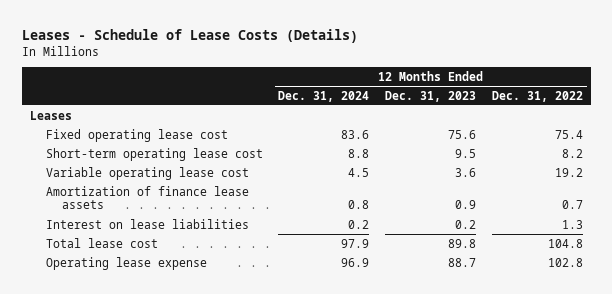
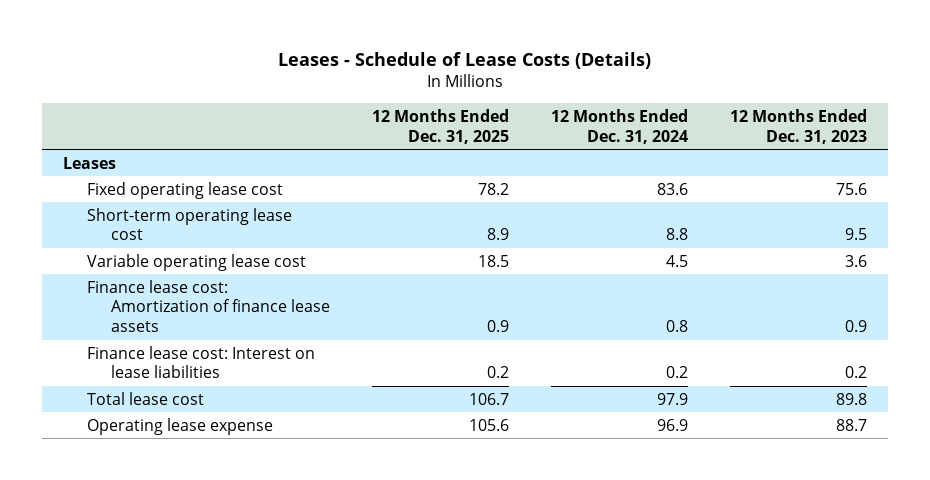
- | 12 Months Ended Dec. 31, 2024 | 12 Months Ended Dec. 31, 2023 | 12 Months Ended Dec. 31, 2022
+ | 12 Months Ended Dec. 31, 2025 | 12 Months Ended Dec. 31, 2024 | 12 Months Ended Dec. 31, 2023
- Amortization of finance lease assets | 0.8 | 0.9 | 0.7
- Interest on lease liabilities | 0.2 | 0.2 | 1.3
+ Finance lease cost: Amortization of finance lease assets | 0.9 | 0.8 | 0.9
+ Finance lease cost: Interest on lease liabilities | 0.2 | 0.2 | 0.2

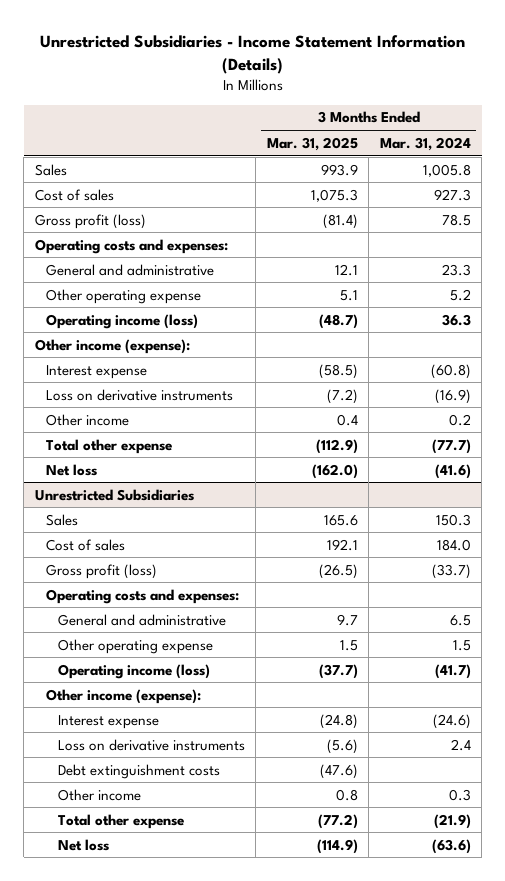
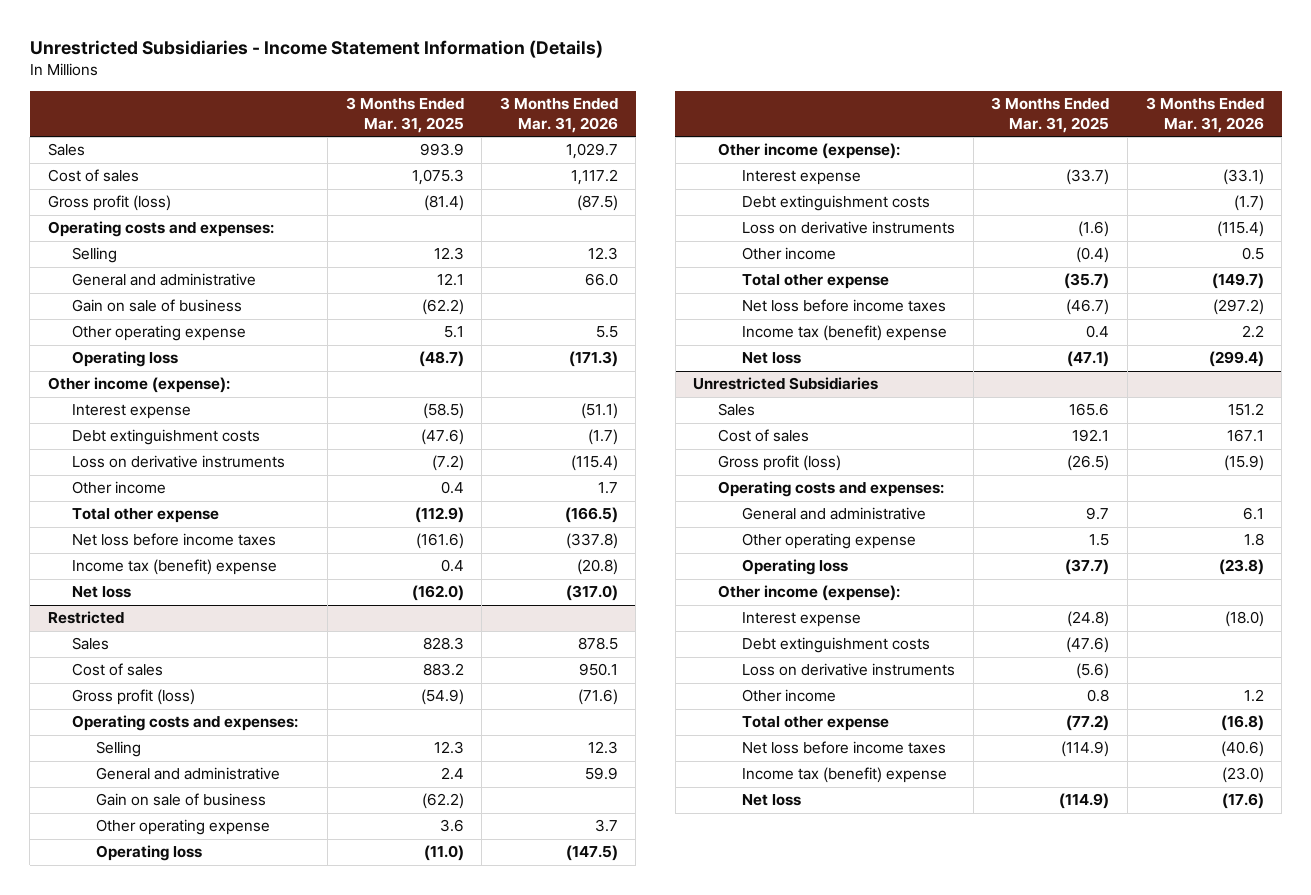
- | 3 Months Ended Mar. 31, 2025 | 3 Months Ended Mar. 31, 2024
+ | 3 Months Ended Mar. 31, 2025 | 3 Months Ended Mar. 31, 2026
+ Selling | 12.3 | 12.3
+ Gain on sale of business | (62.2) |
- Operating income (loss) | (48.7) | 36.3
+ Operating loss | (48.7) | (171.3)
+ Debt extinguishment costs | (47.6) | (1.7)
+ Net loss before income taxes | (161.6) | (337.8)
+ Income tax (benefit) expense | 0.4 | (20.8)
+ Restricted
+ Sales | 828.3 | 878.5
+ Cost of sales | 883.2 | 950.1
+ Gross profit (loss) | (54.9) | (71.6)
+ Operating costs and expenses:
+ Selling | 12.3 | 12.3
+ General and administrative | 2.4 | 59.9
+ Gain on sale of business | (62.2) |
+ Other operating expense | 3.6 | 3.7
+ Operating loss | (11.0) | (147.5)
+ Other income (expense):
+ Interest expense | (33.7) | (33.1)
+ Debt extinguishment costs | | (1.7)
+ Loss on derivative instruments | (1.6) | (115.4)
+ Other income | (0.4) | 0.5
+ Total other expense | (35.7) | (149.7)
+ Net loss before income taxes | (46.7) | (297.2)
+ Income tax (benefit) expense | 0.4 | 2.2
+ Net loss | (47.1) | (299.4)
@ Unrestricted Subsidiaries
- Operating income (loss) | (37.7) | (41.7)
+ Operating loss | (37.7) | (23.8)
moved down: Loss on derivative instruments | (5.6) |
+ Net loss before income taxes | (114.9) | (40.6)
+ Income tax (benefit) expense | | (23.0)

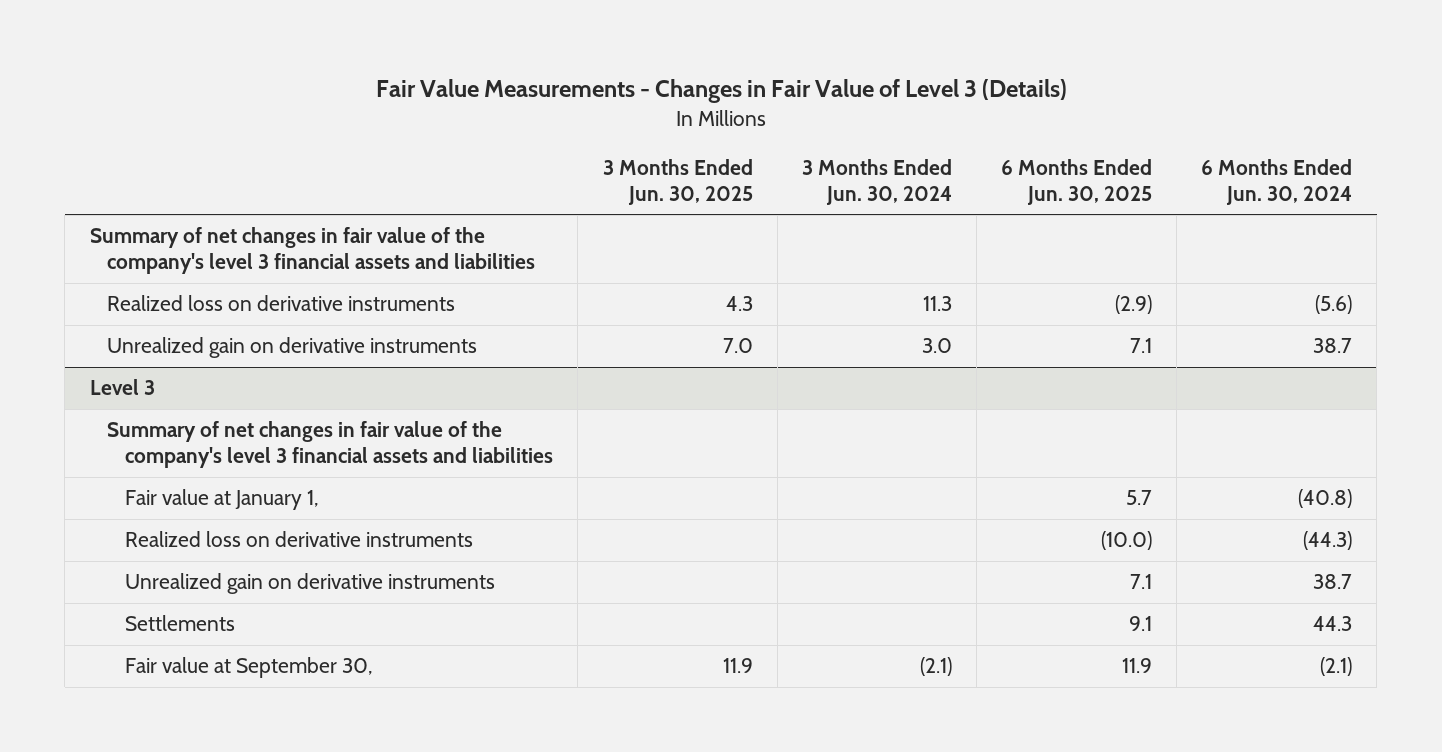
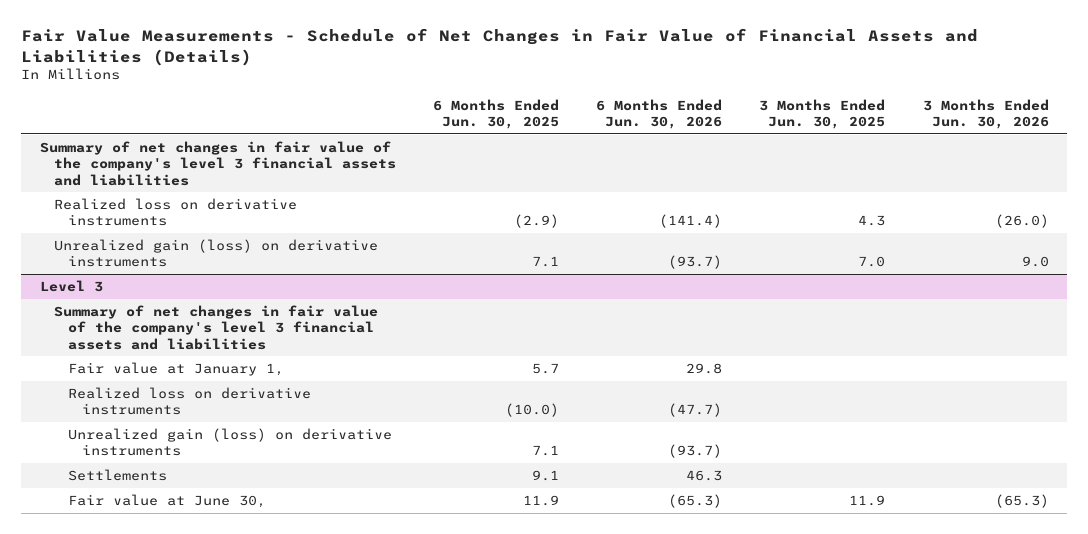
- Fair Value Measurements - Changes in Fair Value of Level 3 (Details)
+ Fair Value Measurements - Schedule of Net Changes in Fair Value of Financial Assets and Liabilities (Details)
- | 3 Months Ended Jun. 30, 2025 | 3 Months Ended Jun. 30, 2024 | 6 Months Ended Jun. 30, 2025 | 6 Months Ended Jun. 30, 2024
+ | 6 Months Ended Jun. 30, 2025 | 6 Months Ended Jun. 30, 2026 | 3 Months Ended Jun. 30, 2025 | 3 Months Ended Jun. 30, 2026
- Unrealized gain on derivative instruments | 7.0 | 3.0 | 7.1 | 38.7
+ Unrealized gain (loss) on derivative instruments | 7.1 | (93.7) | 7.0 | 9.0
@ Level 3
- Unrealized gain on derivative instruments | | | 7.1 | 38.7
+ Unrealized gain (loss) on derivative instruments | 7.1 | (93.7) | |
- Fair value at September 30, | 11.9 | (2.1) | 11.9 | (2.1)
+ Fair value at June 30, | 11.9 | (65.3) | 11.9 | (65.3)

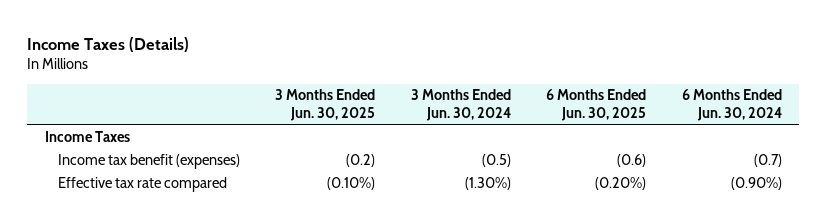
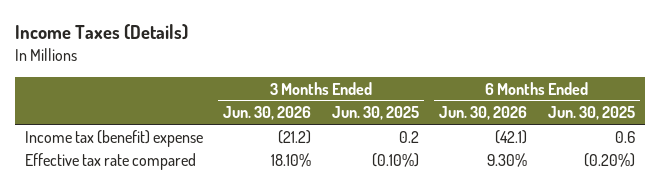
- | 3 Months Ended Jun. 30, 2025 | 3 Months Ended Jun. 30, 2024 | 6 Months Ended Jun. 30, 2025 | 6 Months Ended Jun. 30, 2024
+ | 3 Months Ended Jun. 30, 2026 | 3 Months Ended Jun. 30, 2025 | 6 Months Ended Jun. 30, 2026 | 6 Months Ended Jun. 30, 2025
- Income Taxes
- Income tax benefit (expenses) | (0.2) | (0.5) | (0.6) | (0.7)
+ Income tax (benefit) expense | (21.2) | 0.2 | (42.1) | 0.6

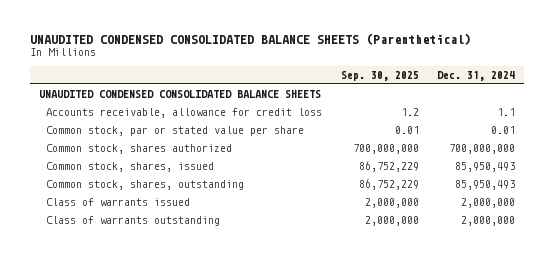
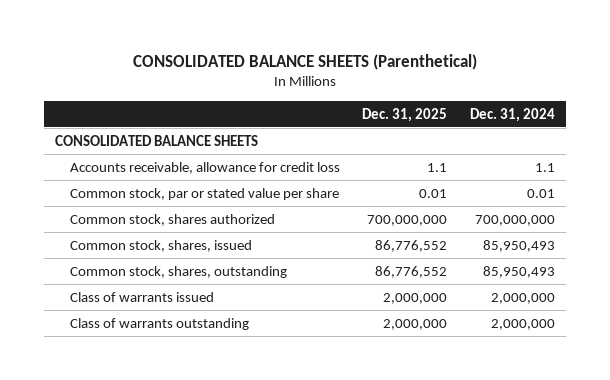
- UNAUDITED CONDENSED CONSOLIDATED BALANCE SHEETS (Parenthetical)
+ CONSOLIDATED BALANCE SHEETS (Parenthetical)
- | Sep. 30, 2025 | Dec. 31, 2024
+ | Dec. 31, 2025 | Dec. 31, 2024
- UNAUDITED CONDENSED CONSOLIDATED BALANCE SHEETS
+ CONSOLIDATED BALANCE SHEETS

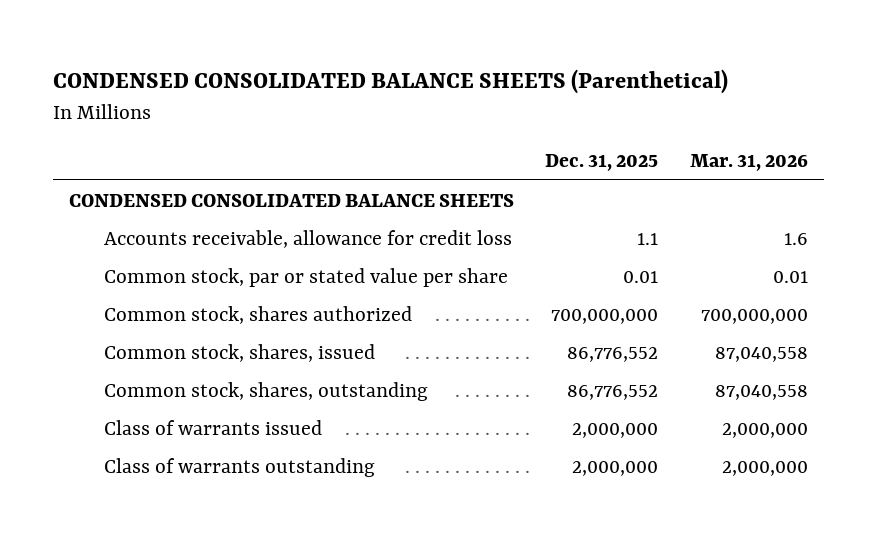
- CONSOLIDATED BALANCE SHEETS (Parenthetical)
+ CONDENSED CONSOLIDATED BALANCE SHEETS (Parenthetical)
- | Dec. 31, 2025 | Dec. 31, 2024
+ | Dec. 31, 2025 | Mar. 31, 2026
- CONSOLIDATED BALANCE SHEETS
+ CONDENSED CONSOLIDATED BALANCE SHEETS

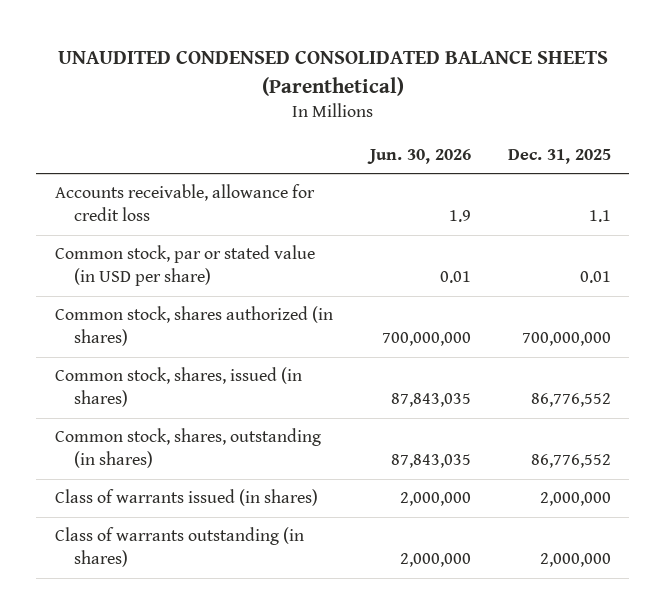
- CONDENSED CONSOLIDATED BALANCE SHEETS (Parenthetical)
+ UNAUDITED CONDENSED CONSOLIDATED BALANCE SHEETS (Parenthetical)
- | Dec. 31, 2025 | Mar. 31, 2026
+ | Jun. 30, 2026 | Dec. 31, 2025
- CONDENSED CONSOLIDATED BALANCE SHEETS
- Common stock, par or stated value per share | 0.01 | 0.01
- Common stock, shares authorized | 700,000,000 | 700,000,000
- Common stock, shares, issued | 86,776,552 | 87,040,558
- Common stock, shares, outstanding | 86,776,552 | 87,040,558
- Class of warrants issued | 2,000,000 | 2,000,000
- Class of warrants outstanding | 2,000,000 | 2,000,000
+ Common stock, par or stated value (in USD per share) | 0.01 | 0.01
+ Common stock, shares authorized (in shares) | 700,000,000 | 700,000,000
+ Common stock, shares, issued (in shares) | 87,843,035 | 86,776,552
+ Common stock, shares, outstanding (in shares) | 87,843,035 | 86,776,552
+ Class of warrants issued (in shares) | 2,000,000 | 2,000,000
+ Class of warrants outstanding (in shares) | 2,000,000 | 2,000,000

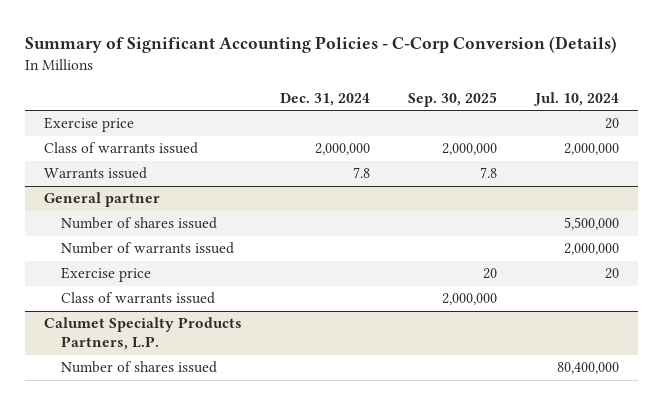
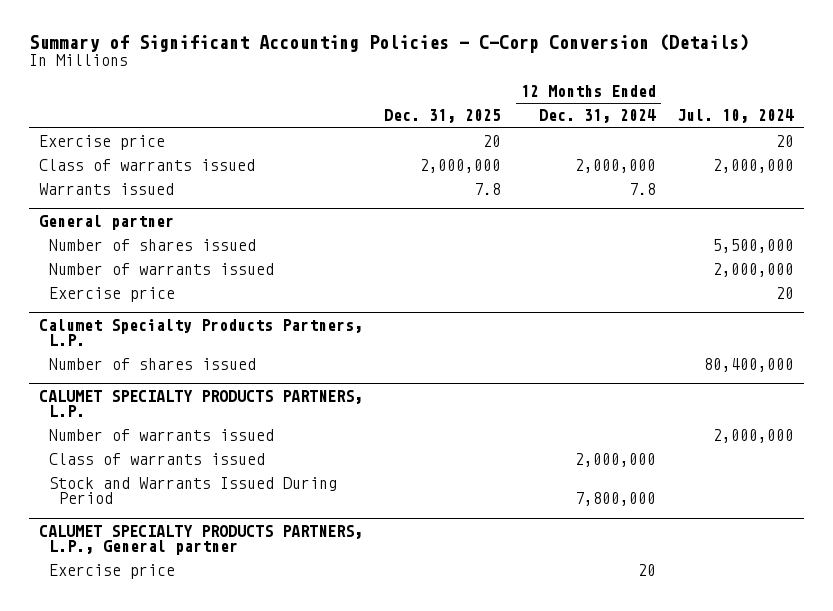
- | Dec. 31, 2024 | Sep. 30, 2025 | Jul. 10, 2024
+ | Dec. 31, 2025 | 12 Months Ended Dec. 31, 2024 | Jul. 10, 2024
@ General partner
- Class of warrants issued | | 2,000,000 |
+ CALUMET SPECIALTY PRODUCTS PARTNERS, L.P.
+ Number of warrants issued | | | 2,000,000
+ Class of warrants issued | | 2,000,000 |
+ Stock and Warrants Issued During Period | | 7,800,000 |
+ CALUMET SPECIALTY PRODUCTS PARTNERS, L.P., General partner
+ Exercise price | | 20 |

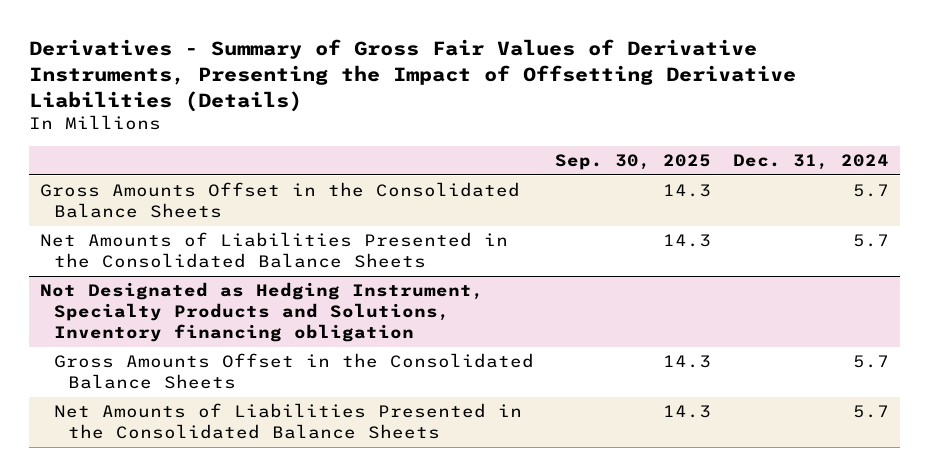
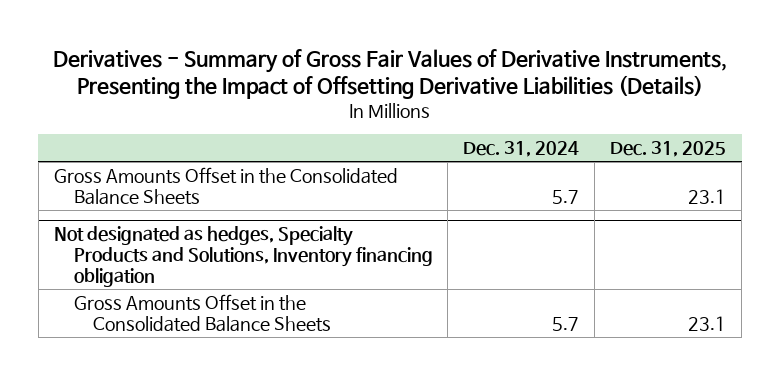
- | Sep. 30, 2025 | Dec. 31, 2024
+ | Dec. 31, 2024 | Dec. 31, 2025
- Net Amounts of Liabilities Presented in the Consolidated Balance Sheets | 14.3 | 5.7
- Not Designated as Hedging Instrument, Specialty Products and Solutions, Inventory financing obligation
+ Not designated as hedges, Specialty Products and Solutions, Inventory financing obligation
- Net Amounts of Liabilities Presented in the Consolidated Balance Sheets | 14.3 | 5.7

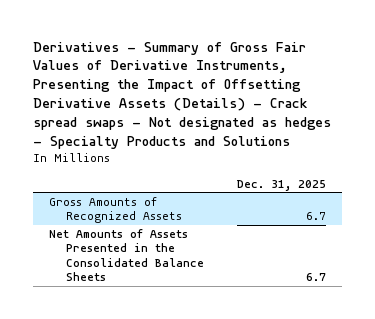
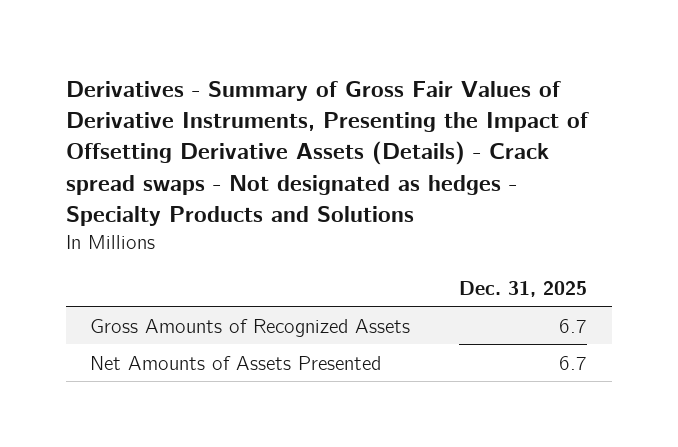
- Net Amounts of Assets Presented in the Consolidated Balance Sheets | 6.7
+ Net Amounts of Assets Presented | 6.7

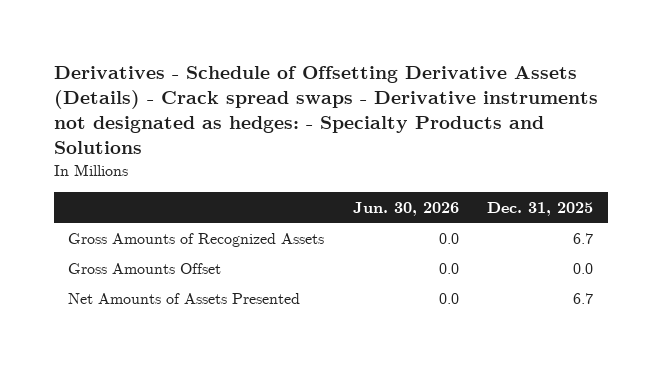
- Derivatives - Summary of Gross Fair Values of Derivative Instruments, Presenting the Impact of Offsetting Derivative Assets (Details) - Crack spread swaps - Not designated as hedges - Specialty Products and Solutions
+ Derivatives - Schedule of Offsetting Derivative Assets (Details) - Crack spread swaps - Derivative instruments not designated as hedges: - Specialty Products and Solutions
- | Dec. 31, 2025
+ | Jun. 30, 2026 | Dec. 31, 2025
+ Gross Amounts Offset | 0.0 | 0.0

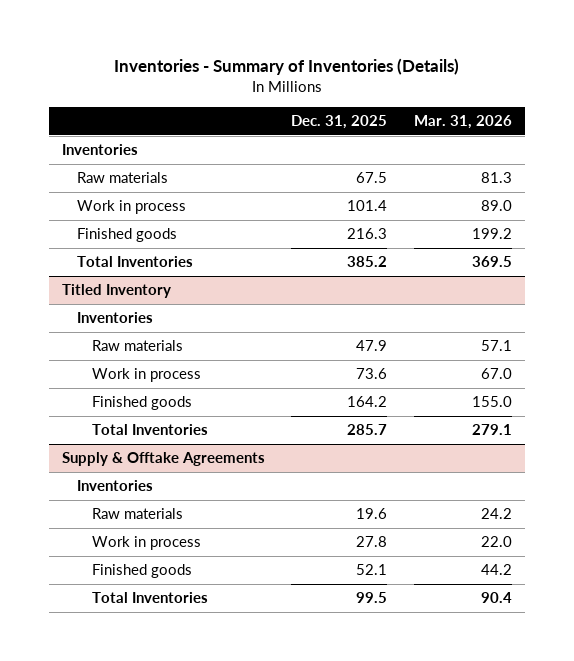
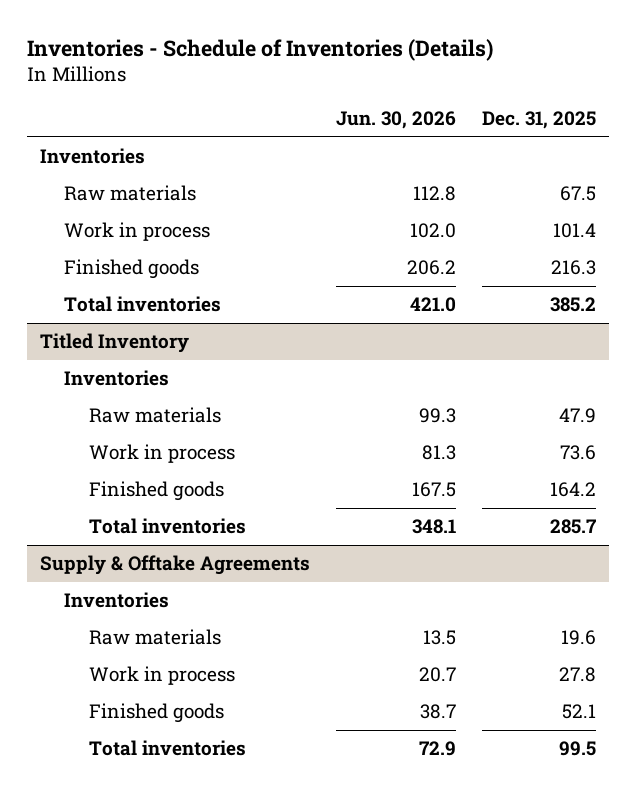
- Inventories - Summary of Inventories (Details)
+ Inventories - Schedule of Inventories (Details)
- | Dec. 31, 2025 | Mar. 31, 2026
+ | Jun. 30, 2026 | Dec. 31, 2025
- Total Inventories | 385.2 | 369.5
+ Total inventories | 421.0 | 385.2
@ Titled Inventory
- Total Inventories | 285.7 | 279.1
+ Total inventories | 348.1 | 285.7
@ Supply & Offtake Agreements
- Total Inventories | 99.5 | 90.4
+ Total inventories | 72.9 | 99.5

